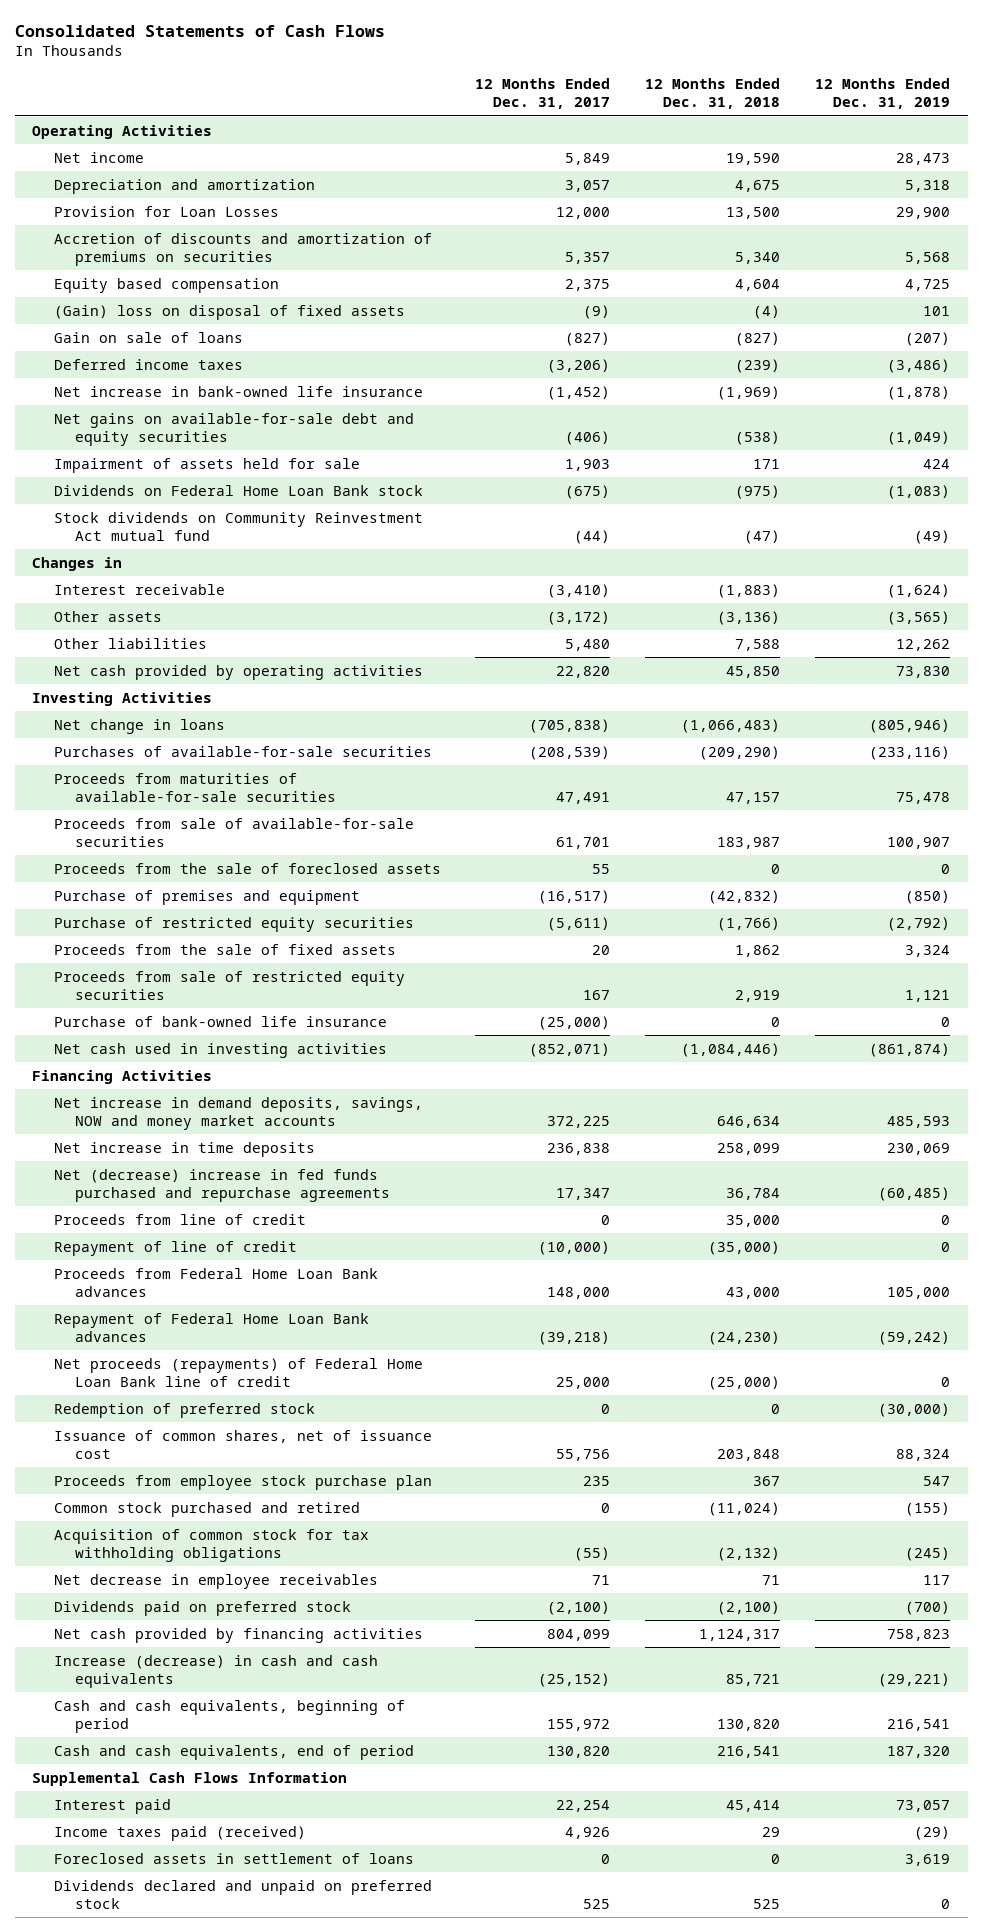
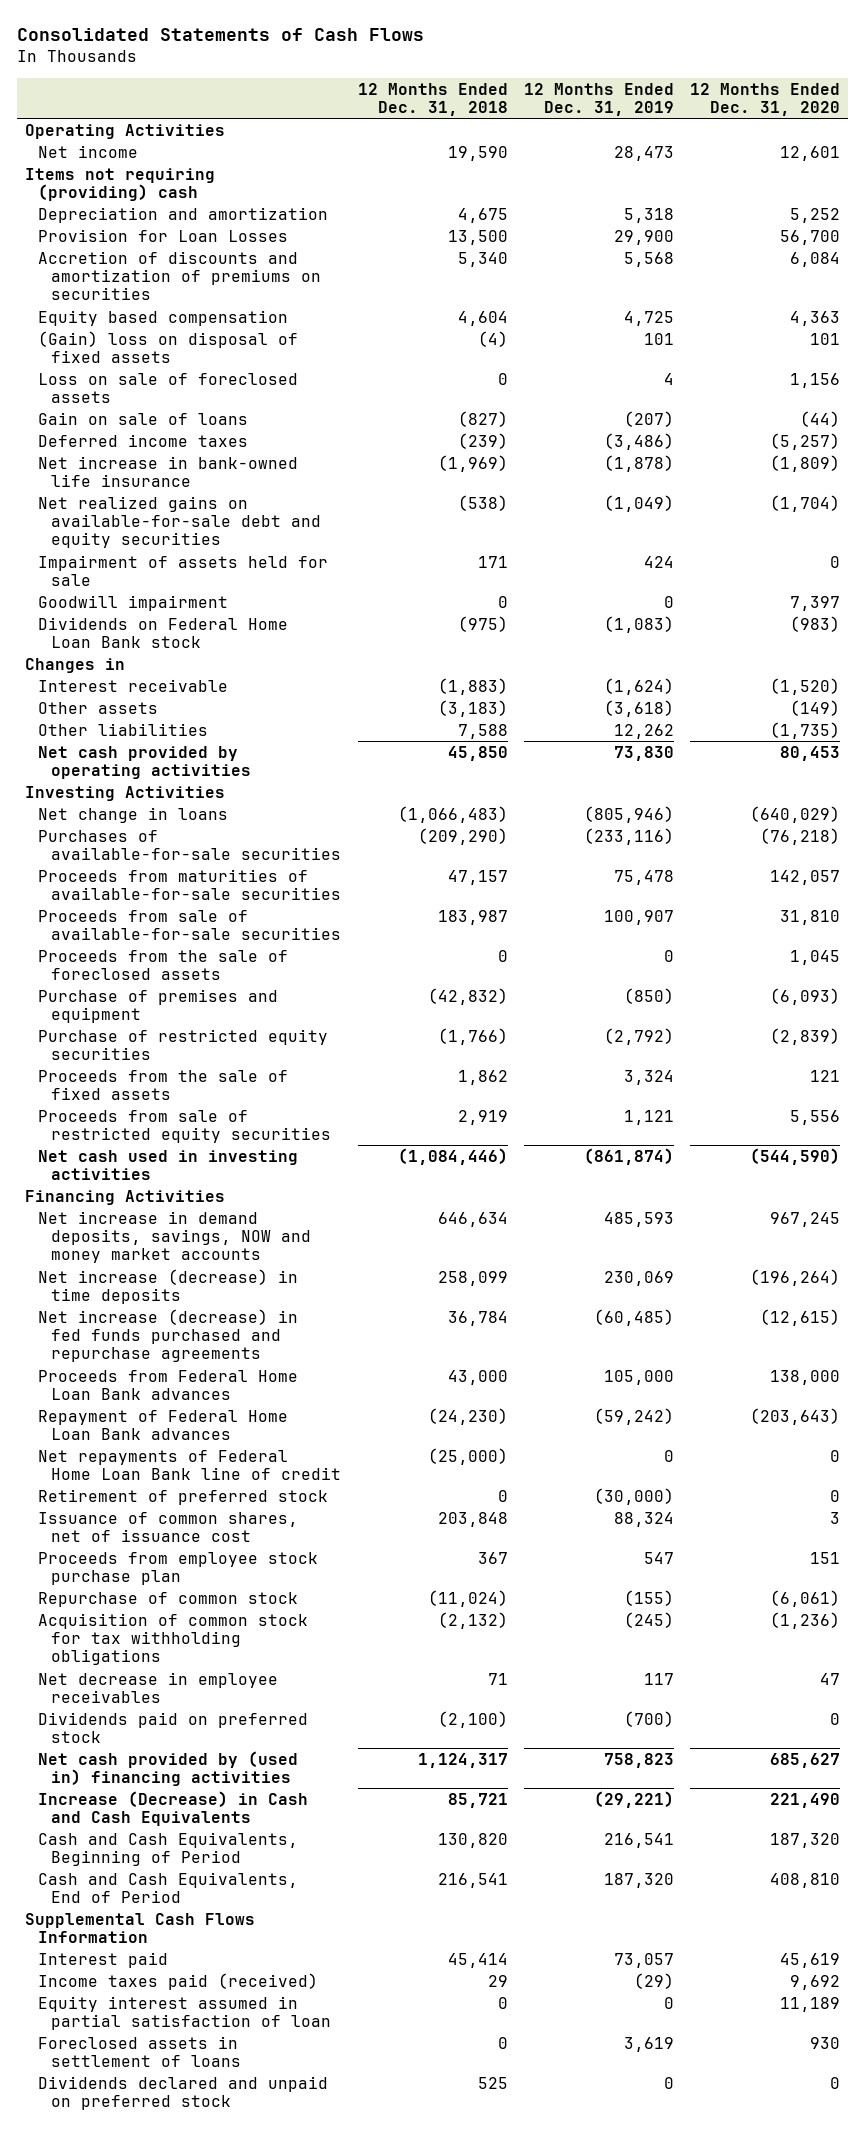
- | 12 Months Ended Dec. 31, 2017 | 12 Months Ended Dec. 31, 2018 | 12 Months Ended Dec. 31, 2019
+ | 12 Months Ended Dec. 31, 2018 | 12 Months Ended Dec. 31, 2019 | 12 Months Ended Dec. 31, 2020
+ Items not requiring (providing) cash
+ Loss on sale of foreclosed assets | 0 | 4 | 1,156
- Net gains on available-for-sale debt and equity securities | (406) | (538) | (1,049)
+ Net realized gains on available-for-sale debt and equity securities | (538) | (1,049) | (1,704)
+ Goodwill impairment | 0 | 0 | 7,397
- Stock dividends on Community Reinvestment Act mutual fund | (44) | (47) | (49)
- Other assets | (3,172) | (3,136) | (3,565)
+ Other assets | (3,183) | (3,618) | (149)
- Purchase of bank-owned life insurance | (25,000) | 0 | 0
- Net increase in time deposits | 236,838 | 258,099 | 230,069
- Net (decrease) increase in fed funds purchased and repurchase agreements | 17,347 | 36,784 | (60,485)
- Proceeds from line of credit | 0 | 35,000 | 0
- Repayment of line of credit | (10,000) | (35,000) | 0
+ Net increase (decrease) in time deposits | 258,099 | 230,069 | (196,264)
+ Net increase (decrease) in fed funds purchased and repurchase agreements | 36,784 | (60,485) | (12,615)
- Net proceeds (repayments) of Federal Home Loan Bank line of credit | 25,000 | (25,000) | 0
- Redemption of preferred stock | 0 | 0 | (30,000)
+ Net repayments of Federal Home Loan Bank line of credit | (25,000) | 0 | 0
+ Retirement of preferred stock | 0 | (30,000) | 0
- Common stock purchased and retired | 0 | (11,024) | (155)
+ Repurchase of common stock | (11,024) | (155) | (6,061)
- Net cash provided by financing activities | 804,099 | 1,124,317 | 758,823
- Increase (decrease) in cash and cash equivalents | (25,152) | 85,721 | (29,221)
- Cash and cash equivalents, beginning of period | 155,972 | 130,820 | 216,541
- Cash and cash equivalents, end of period | 130,820 | 216,541 | 187,320
+ Net cash provided by (used in) financing activities | 1,124,317 | 758,823 | 685,627
+ Increase (Decrease) in Cash and Cash Equivalents | 85,721 | (29,221) | 221,490
+ Cash and Cash Equivalents, Beginning of Period | 130,820 | 216,541 | 187,320
+ Cash and Cash Equivalents, End of Period | 216,541 | 187,320 | 408,810
+ Equity interest assumed in partial satisfaction of loan | 0 | 0 | 11,189

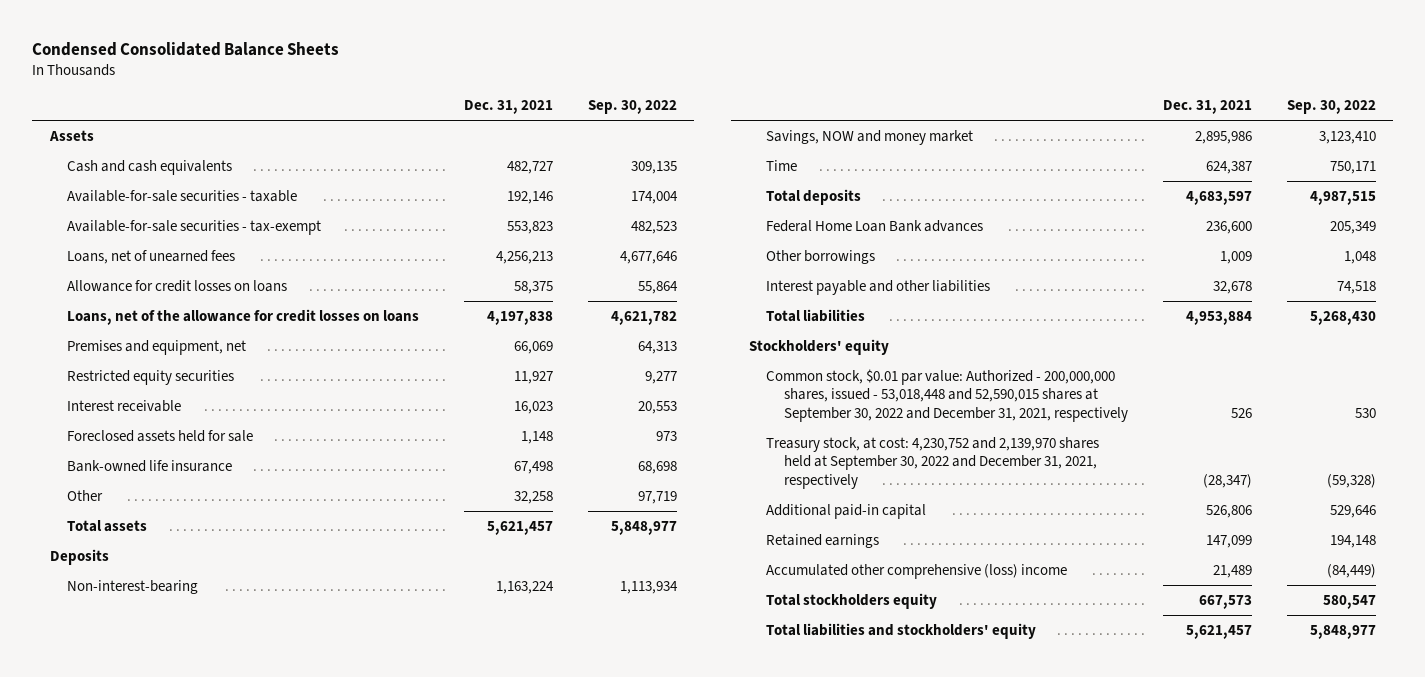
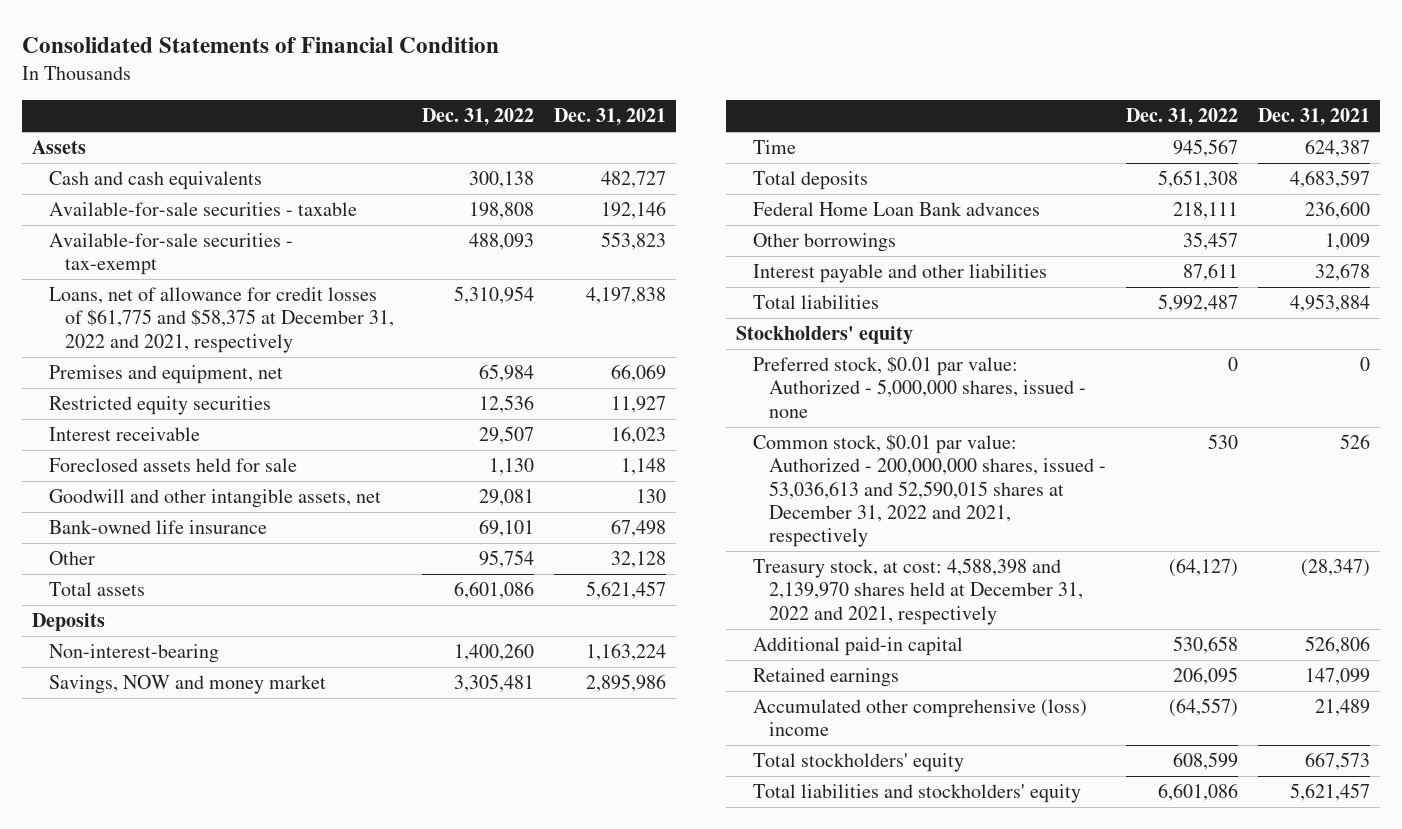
- Condensed Consolidated Balance Sheets
+ Consolidated Statements of Financial Condition
- | Dec. 31, 2021 | Sep. 30, 2022
+ | Dec. 31, 2022 | Dec. 31, 2021
- Loans, net of unearned fees | 4,256,213 | 4,677,646
- Allowance for credit losses on loans | 58,375 | 55,864
- Loans, net of the allowance for credit losses on loans | 4,197,838 | 4,621,782
+ Loans, net of allowance for credit losses of $61,775 and $58,375 at December 31, 2022 and 2021, respectively | 5,310,954 | 4,197,838
+ Goodwill and other intangible assets, net | 29,081 | 130
- Other | 32,258 | 97,719
+ Other | 95,754 | 32,128
- Common stock, $0.01 par value: Authorized - 200,000,000 shares, issued - 53,018,448 and 52,590,015 shares at September 30, 2022 and December 31, 2021, respectively | 526 | 530
- Treasury stock, at cost: 4,230,752 and 2,139,970 shares held at September 30, 2022 and December 31, 2021, respectively | (28,347) | (59,328)
+ Preferred stock, $0.01 par value: Authorized - 5,000,000 shares, issued - none | 0 | 0
+ Common stock, $0.01 par value: Authorized - 200,000,000 shares, issued - 53,036,613 and 52,590,015 shares at December 31, 2022 and 2021, respectively | 530 | 526
+ Treasury stock, at cost: 4,588,398 and 2,139,970 shares held at December 31, 2022 and 2021, respectively | (64,127) | (28,347)
- Total stockholders equity | 667,573 | 580,547
+ Total stockholders' equity | 608,599 | 667,573

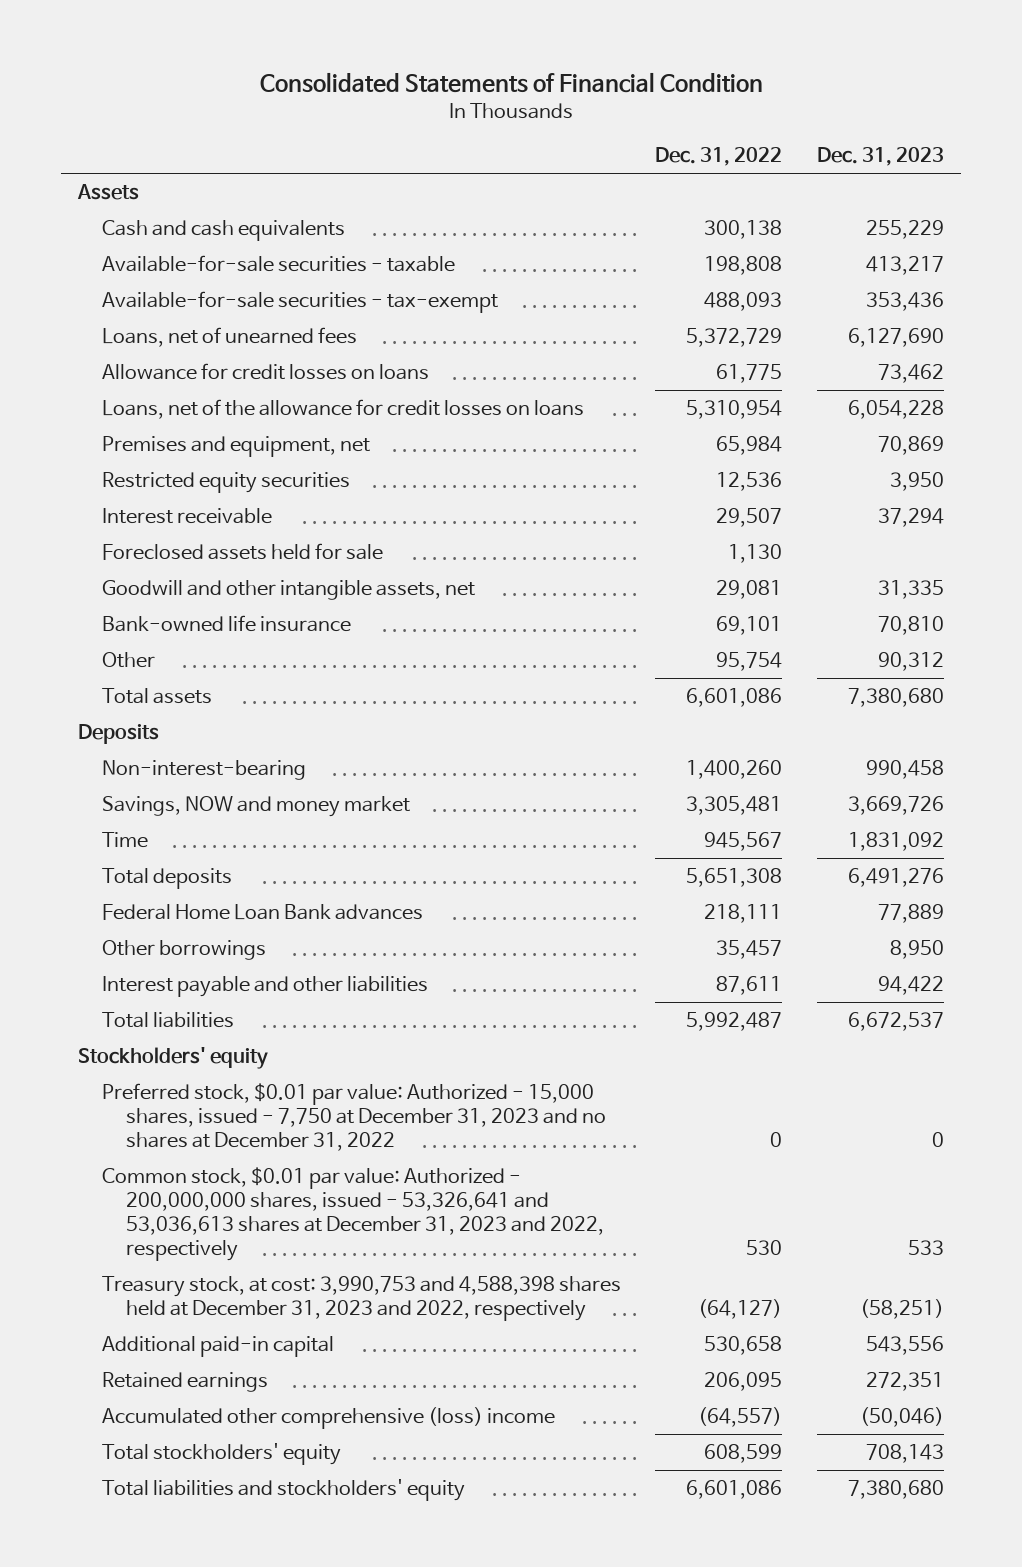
- | Dec. 31, 2022 | Dec. 31, 2021
+ | Dec. 31, 2022 | Dec. 31, 2023
- Loans, net of allowance for credit losses of $61,775 and $58,375 at December 31, 2022 and 2021, respectively | 5,310,954 | 4,197,838
+ Loans, net of unearned fees | 5,372,729 | 6,127,690
+ Allowance for credit losses on loans | 61,775 | 73,462
+ Loans, net of the allowance for credit losses on loans | 5,310,954 | 6,054,228
- Preferred stock, $0.01 par value: Authorized - 5,000,000 shares, issued - none | 0 | 0
- Common stock, $0.01 par value: Authorized - 200,000,000 shares, issued - 53,036,613 and 52,590,015 shares at December 31, 2022 and 2021, respectively | 530 | 526
- Treasury stock, at cost: 4,588,398 and 2,139,970 shares held at December 31, 2022 and 2021, respectively | (64,127) | (28,347)
+ Preferred stock, $0.01 par value: Authorized - 15,000 shares, issued - 7,750 at December 31, 2023 and no shares at December 31, 2022 | 0 | 0
+ Common stock, $0.01 par value: Authorized - 200,000,000 shares, issued - 53,326,641 and 53,036,613 shares at December 31, 2023 and 2022, respectively | 530 | 533
+ Treasury stock, at cost: 3,990,753 and 4,588,398 shares held at December 31, 2023 and 2022, respectively | (64,127) | (58,251)

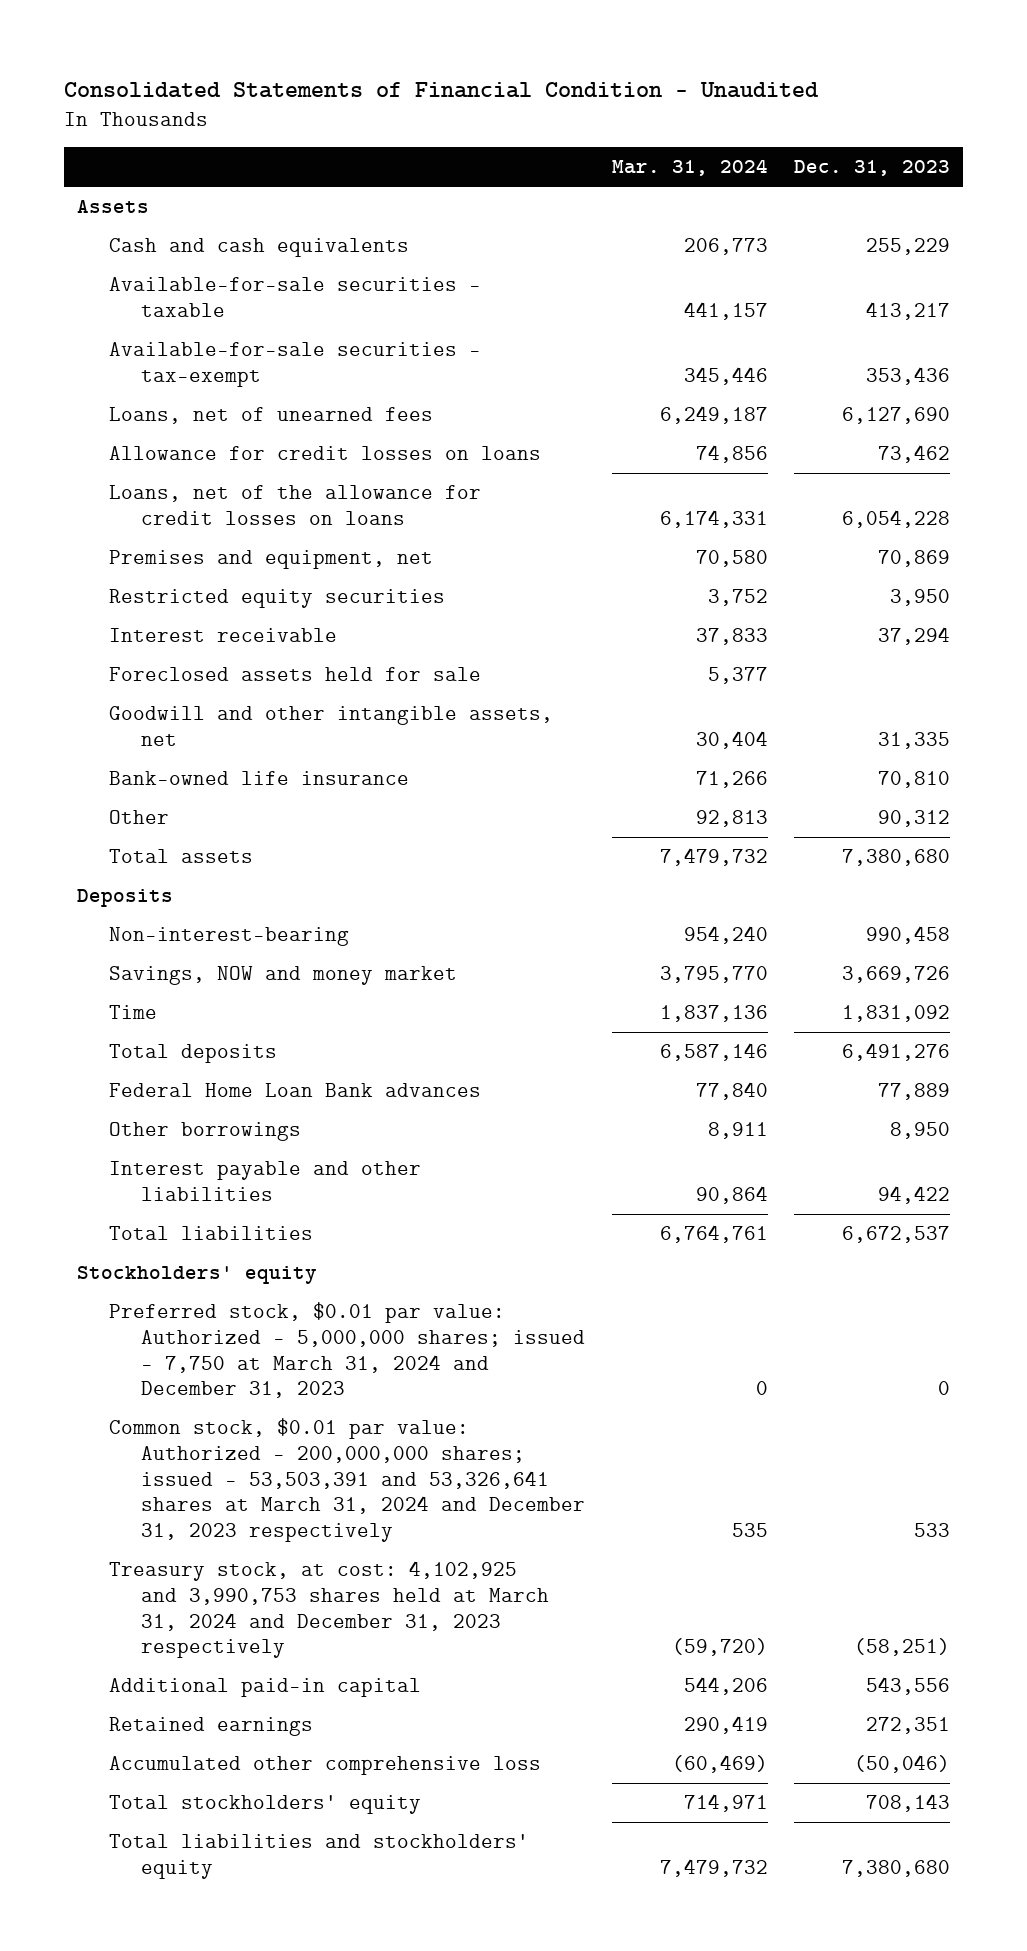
- Consolidated Statements of Financial Condition
+ Consolidated Statements of Financial Condition - Unaudited
- | Dec. 31, 2022 | Dec. 31, 2023
+ | Mar. 31, 2024 | Dec. 31, 2023
- Preferred stock, $0.01 par value: Authorized - 15,000 shares, issued - 7,750 at December 31, 2023 and no shares at December 31, 2022 | 0 | 0
- Common stock, $0.01 par value: Authorized - 200,000,000 shares, issued - 53,326,641 and 53,036,613 shares at December 31, 2023 and 2022, respectively | 530 | 533
- Treasury stock, at cost: 3,990,753 and 4,588,398 shares held at December 31, 2023 and 2022, respectively | (64,127) | (58,251)
+ Preferred stock, $0.01 par value: Authorized - 5,000,000 shares; issued - 7,750 at March 31, 2024 and December 31, 2023 | 0 | 0
+ Common stock, $0.01 par value: Authorized - 200,000,000 shares; issued - 53,503,391 and 53,326,641 shares at March 31, 2024 and December 31, 2023 respectively | 535 | 533
+ Treasury stock, at cost: 4,102,925 and 3,990,753 shares held at March 31, 2024 and December 31, 2023 respectively | (59,720) | (58,251)
- Accumulated other comprehensive (loss) income | (64,557) | (50,046)
+ Accumulated other comprehensive loss | (60,469) | (50,046)

